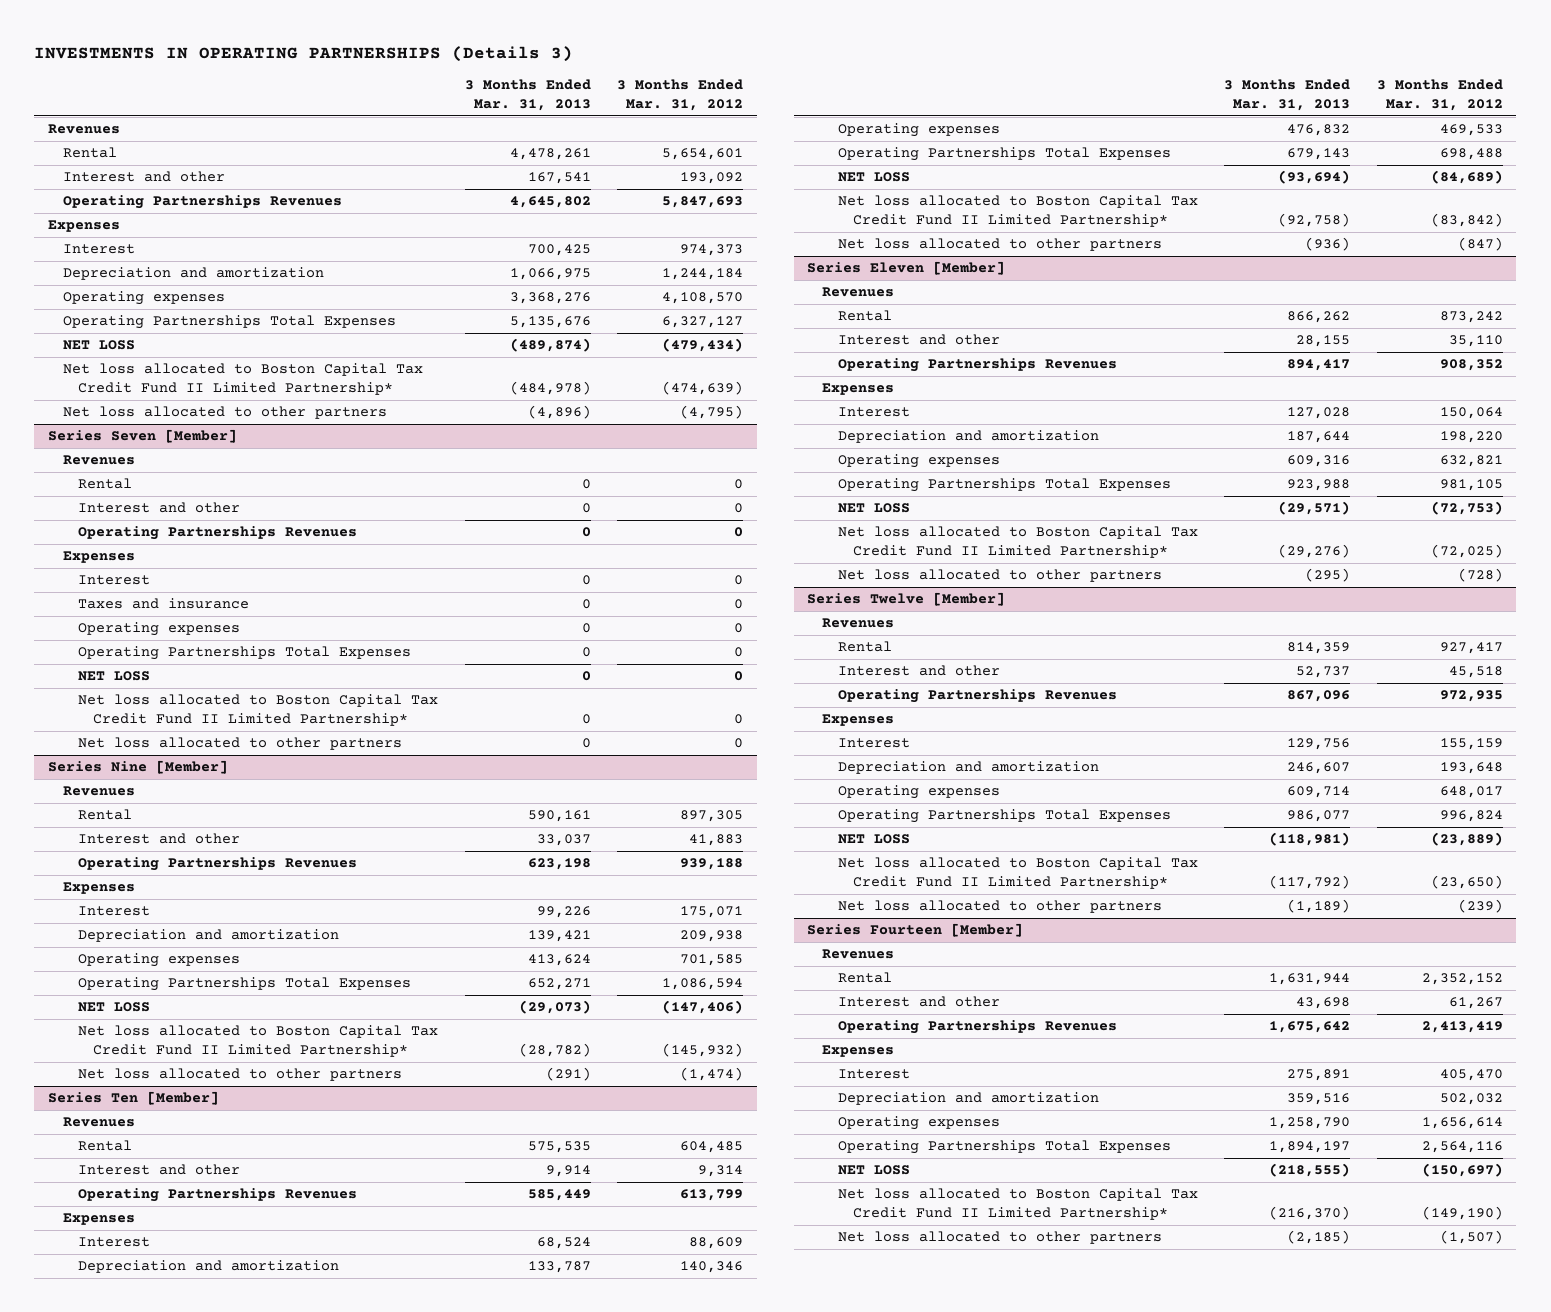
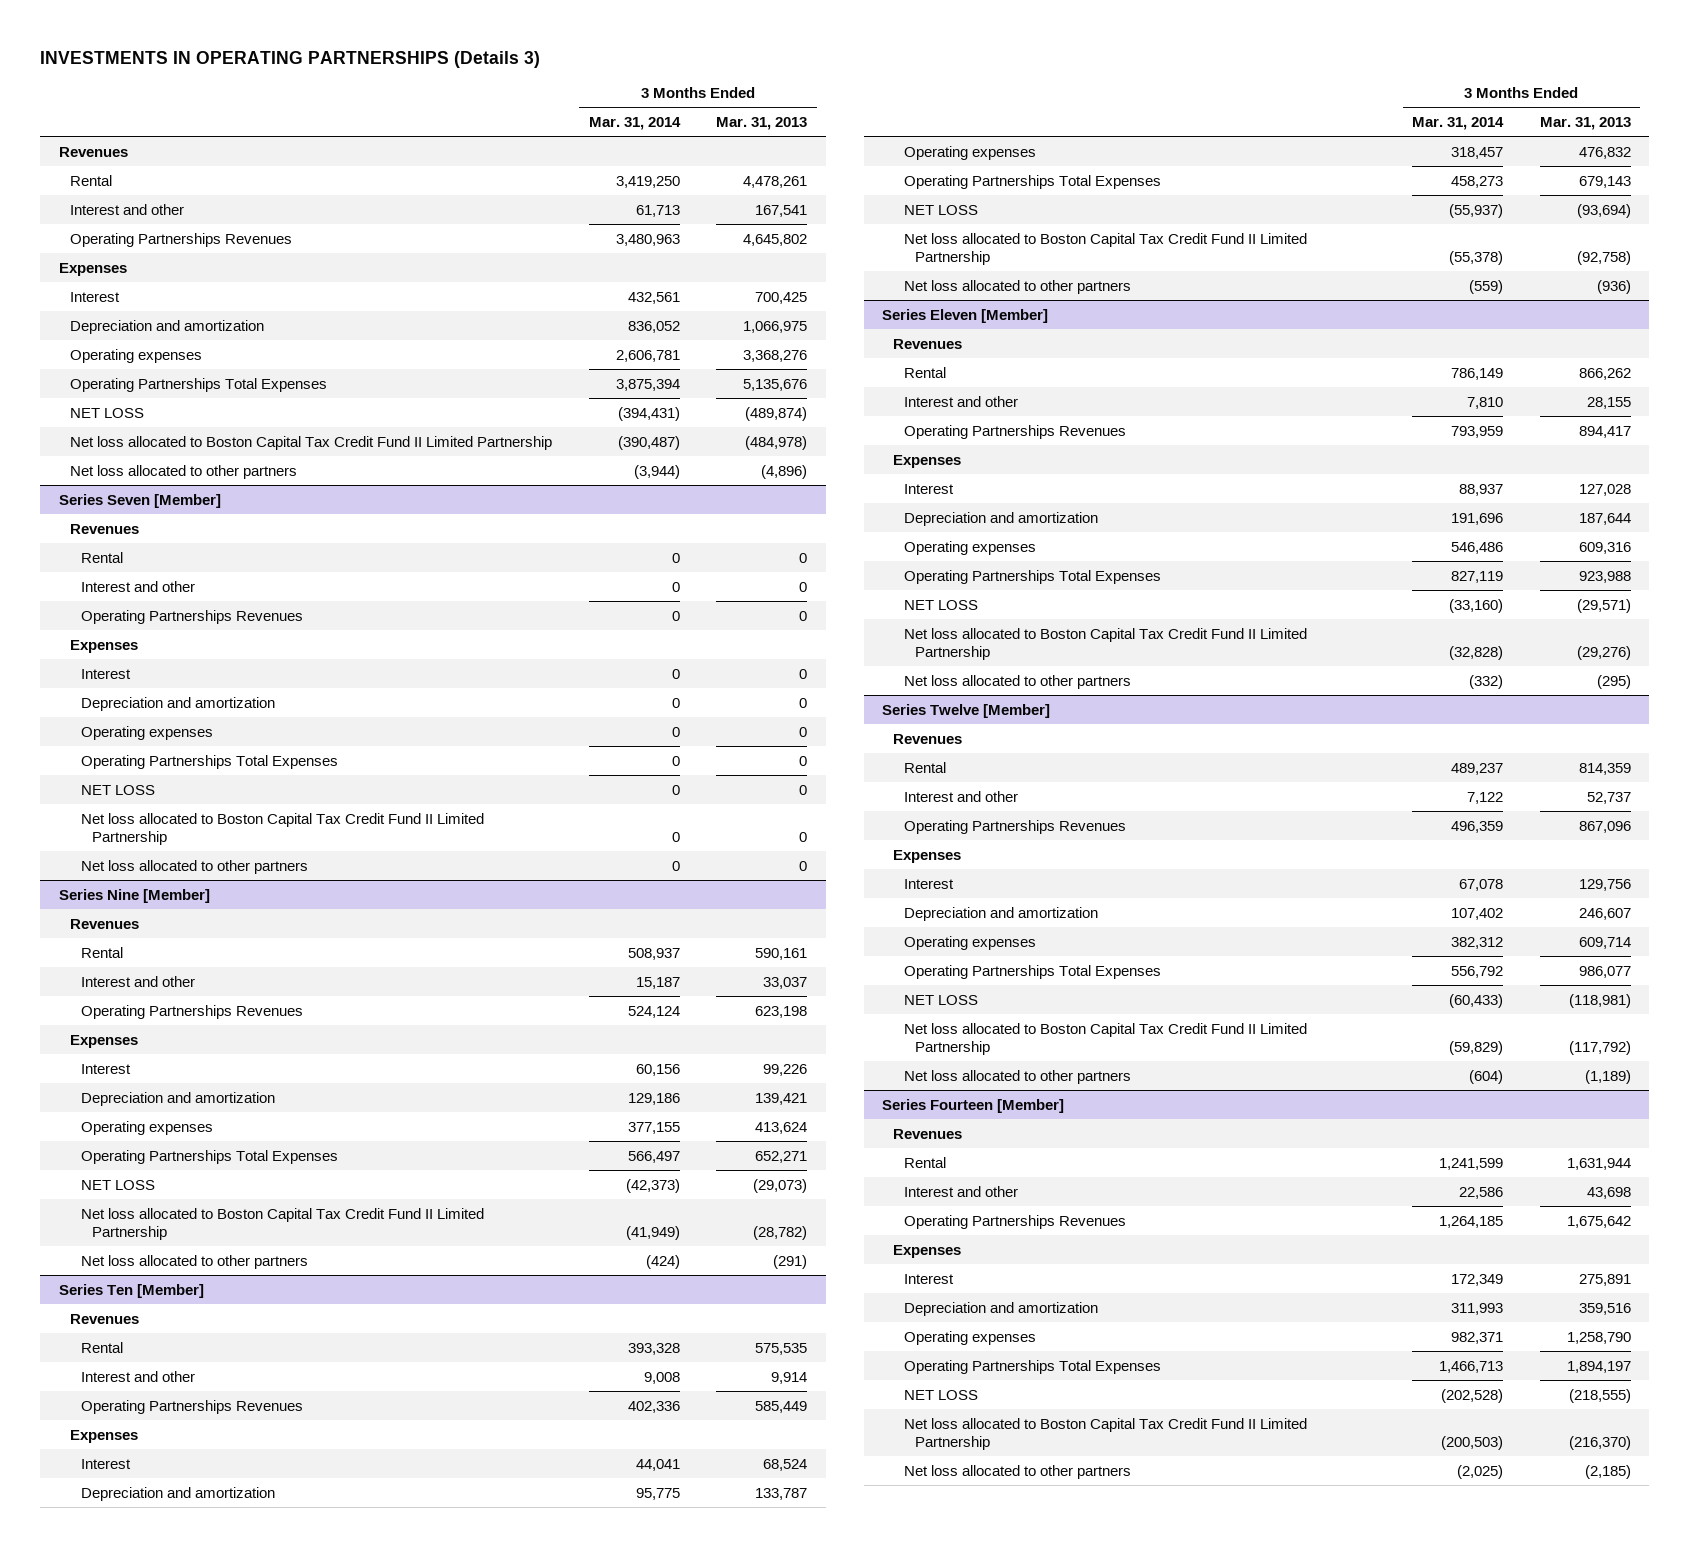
- | 3 Months Ended Mar. 31, 2013 | 3 Months Ended Mar. 31, 2012
+ | 3 Months Ended Mar. 31, 2014 | 3 Months Ended Mar. 31, 2013
- Net loss allocated to Boston Capital Tax Credit Fund II Limited Partnership* | (484,978) | (474,639)
+ Net loss allocated to Boston Capital Tax Credit Fund II Limited Partnership | (390,487) | (484,978)
@ Series Seven [Member]
- Taxes and insurance | 0 | 0
+ Depreciation and amortization | 0 | 0
- Net loss allocated to Boston Capital Tax Credit Fund II Limited Partnership* | 0 | 0
+ Net loss allocated to Boston Capital Tax Credit Fund II Limited Partnership | 0 | 0
@ Series Nine [Member]
- Net loss allocated to Boston Capital Tax Credit Fund II Limited Partnership* | (28,782) | (145,932)
+ Net loss allocated to Boston Capital Tax Credit Fund II Limited Partnership | (41,949) | (28,782)
@ Series Ten [Member]
- Net loss allocated to Boston Capital Tax Credit Fund II Limited Partnership* | (92,758) | (83,842)
+ Net loss allocated to Boston Capital Tax Credit Fund II Limited Partnership | (55,378) | (92,758)
@ Series Eleven [Member]
- Net loss allocated to Boston Capital Tax Credit Fund II Limited Partnership* | (29,276) | (72,025)
+ Net loss allocated to Boston Capital Tax Credit Fund II Limited Partnership | (32,828) | (29,276)
@ Series Twelve [Member]
- Net loss allocated to Boston Capital Tax Credit Fund II Limited Partnership* | (117,792) | (23,650)
+ Net loss allocated to Boston Capital Tax Credit Fund II Limited Partnership | (59,829) | (117,792)
@ Series Fourteen [Member]
- Net loss allocated to Boston Capital Tax Credit Fund II Limited Partnership* | (216,370) | (149,190)
+ Net loss allocated to Boston Capital Tax Credit Fund II Limited Partnership | (200,503) | (216,370)

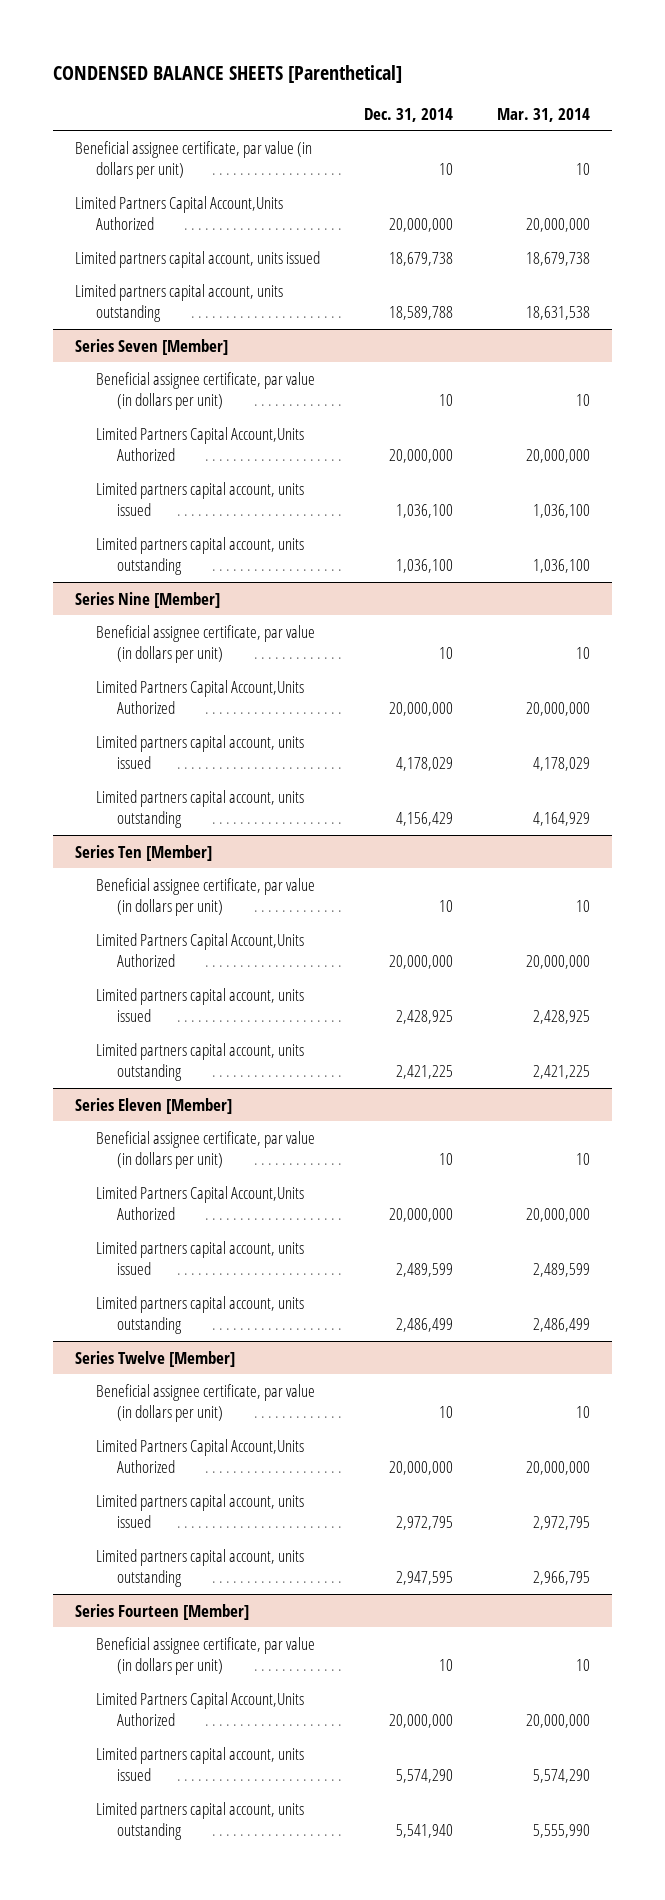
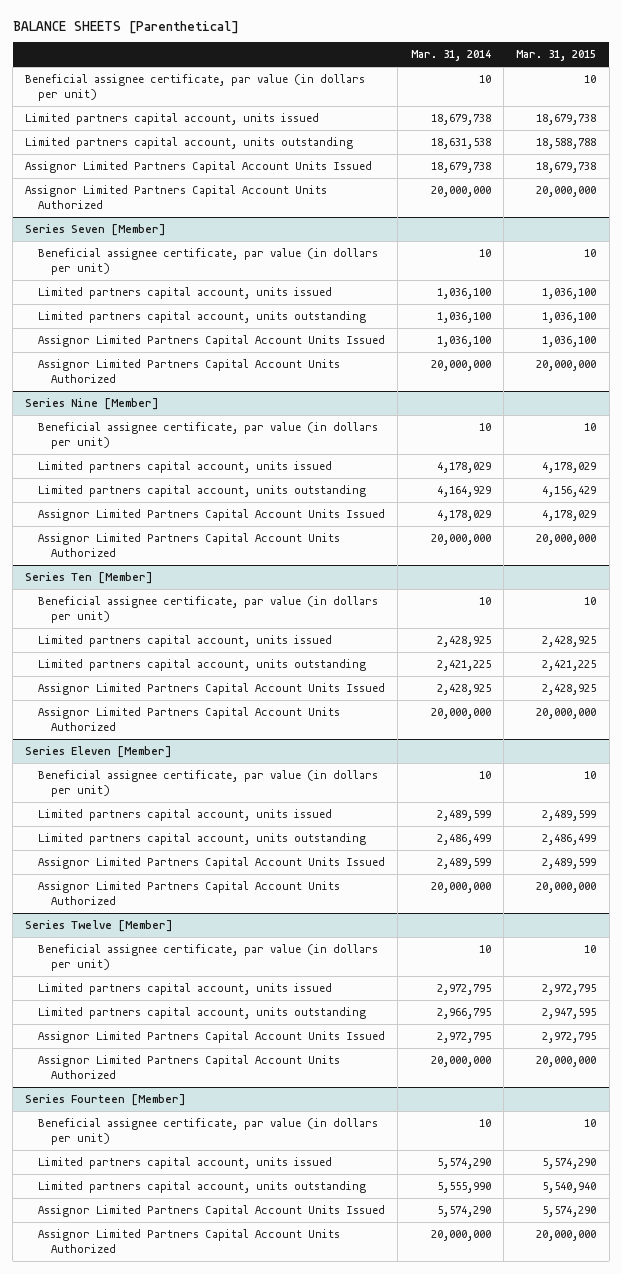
- CONDENSED BALANCE SHEETS [Parenthetical]
+ BALANCE SHEETS [Parenthetical]
- | Dec. 31, 2014 | Mar. 31, 2014
+ | Mar. 31, 2014 | Mar. 31, 2015
- Limited Partners Capital Account,Units Authorized | 20,000,000 | 20,000,000
+ Assignor Limited Partners Capital Account Units Issued | 18,679,738 | 18,679,738
+ Assignor Limited Partners Capital Account Units Authorized | 20,000,000 | 20,000,000
@ Series Seven [Member]
- Limited Partners Capital Account,Units Authorized | 20,000,000 | 20,000,000
+ Assignor Limited Partners Capital Account Units Issued | 1,036,100 | 1,036,100
+ Assignor Limited Partners Capital Account Units Authorized | 20,000,000 | 20,000,000
@ Series Nine [Member]
- Limited Partners Capital Account,Units Authorized | 20,000,000 | 20,000,000
+ Assignor Limited Partners Capital Account Units Issued | 4,178,029 | 4,178,029
+ Assignor Limited Partners Capital Account Units Authorized | 20,000,000 | 20,000,000
@ Series Ten [Member]
- Limited Partners Capital Account,Units Authorized | 20,000,000 | 20,000,000
+ Assignor Limited Partners Capital Account Units Issued | 2,428,925 | 2,428,925
+ Assignor Limited Partners Capital Account Units Authorized | 20,000,000 | 20,000,000
@ Series Eleven [Member]
- Limited Partners Capital Account,Units Authorized | 20,000,000 | 20,000,000
+ Assignor Limited Partners Capital Account Units Issued | 2,489,599 | 2,489,599
+ Assignor Limited Partners Capital Account Units Authorized | 20,000,000 | 20,000,000
@ Series Twelve [Member]
- Limited Partners Capital Account,Units Authorized | 20,000,000 | 20,000,000
+ Assignor Limited Partners Capital Account Units Issued | 2,972,795 | 2,972,795
+ Assignor Limited Partners Capital Account Units Authorized | 20,000,000 | 20,000,000
@ Series Fourteen [Member]
- Limited Partners Capital Account,Units Authorized | 20,000,000 | 20,000,000
+ Assignor Limited Partners Capital Account Units Issued | 5,574,290 | 5,574,290
+ Assignor Limited Partners Capital Account Units Authorized | 20,000,000 | 20,000,000

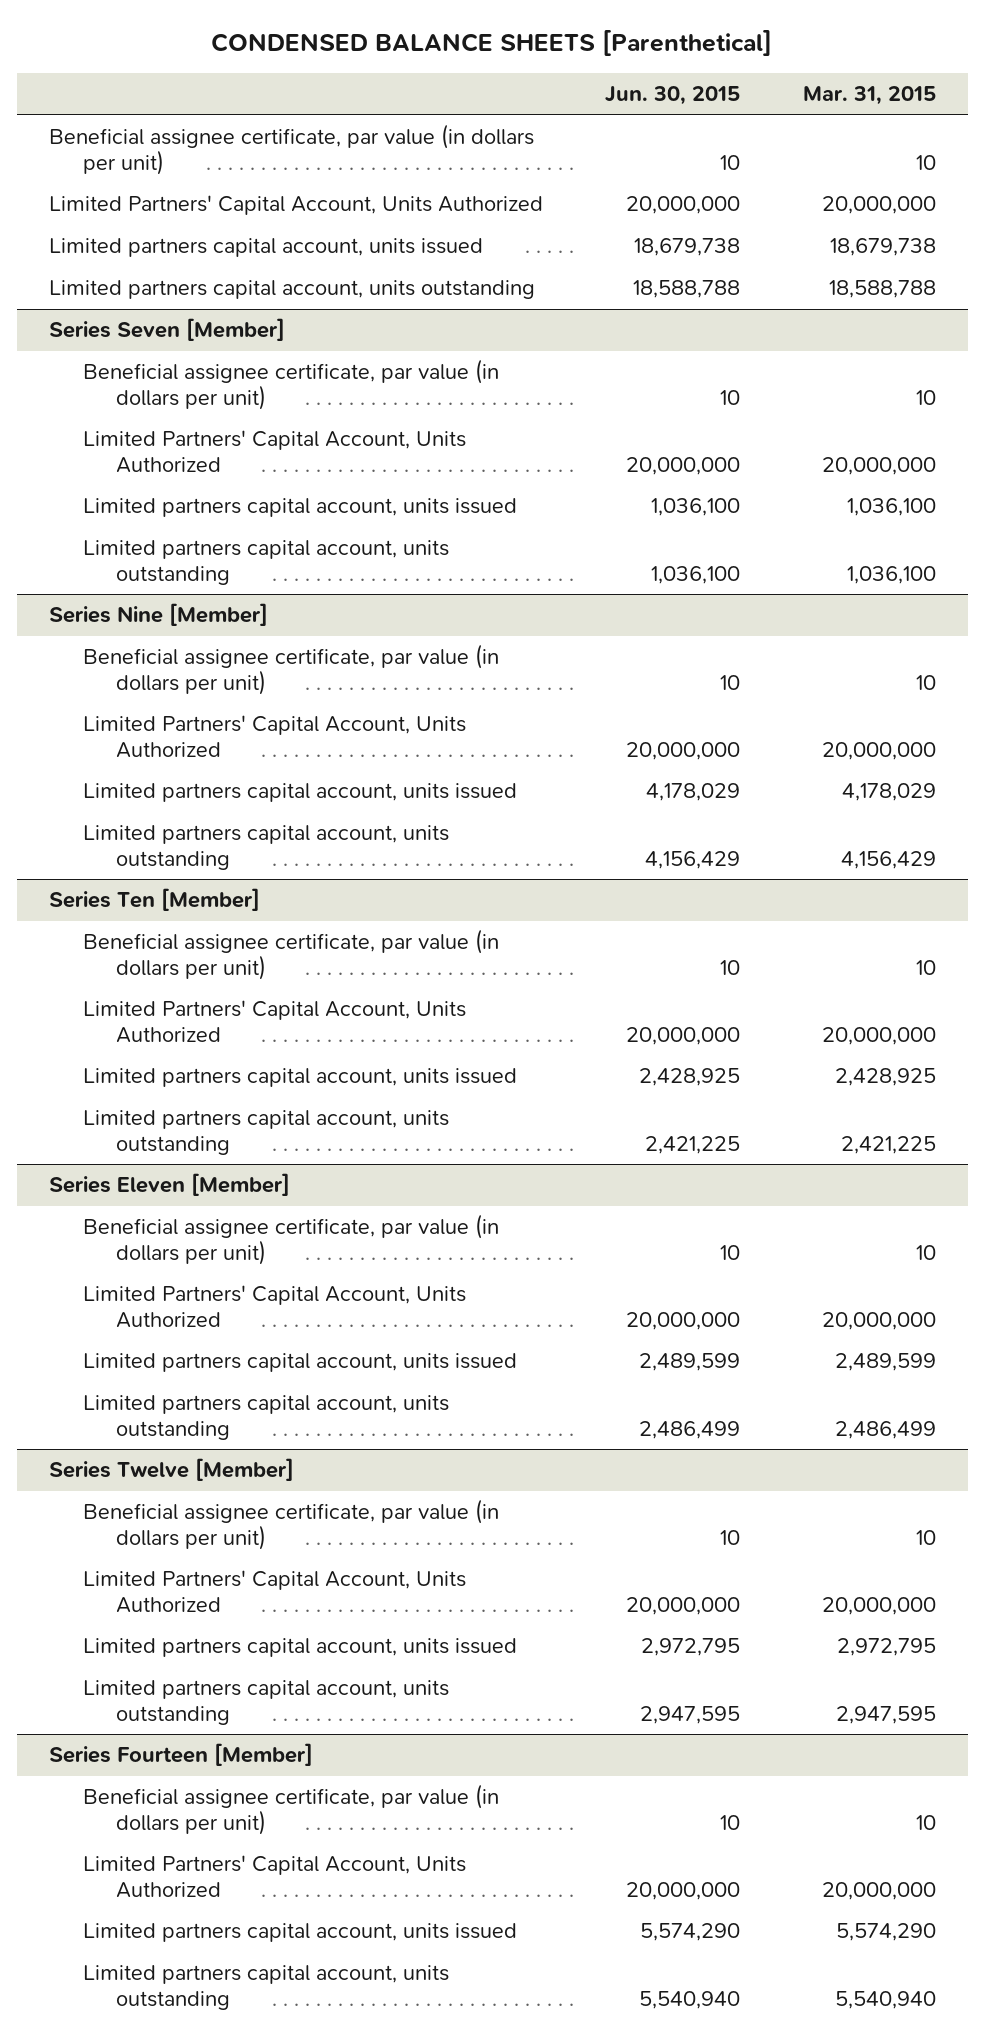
- BALANCE SHEETS [Parenthetical]
+ CONDENSED BALANCE SHEETS [Parenthetical]
- | Mar. 31, 2014 | Mar. 31, 2015
+ | Jun. 30, 2015 | Mar. 31, 2015
+ Limited Partners' Capital Account, Units Authorized | 20,000,000 | 20,000,000
- Assignor Limited Partners Capital Account Units Issued | 18,679,738 | 18,679,738
- Assignor Limited Partners Capital Account Units Authorized | 20,000,000 | 20,000,000
@ Series Seven [Member]
+ Limited Partners' Capital Account, Units Authorized | 20,000,000 | 20,000,000
- Assignor Limited Partners Capital Account Units Issued | 1,036,100 | 1,036,100
- Assignor Limited Partners Capital Account Units Authorized | 20,000,000 | 20,000,000
@ Series Nine [Member]
+ Limited Partners' Capital Account, Units Authorized | 20,000,000 | 20,000,000
- Assignor Limited Partners Capital Account Units Issued | 4,178,029 | 4,178,029
- Assignor Limited Partners Capital Account Units Authorized | 20,000,000 | 20,000,000
@ Series Ten [Member]
+ Limited Partners' Capital Account, Units Authorized | 20,000,000 | 20,000,000
- Assignor Limited Partners Capital Account Units Issued | 2,428,925 | 2,428,925
- Assignor Limited Partners Capital Account Units Authorized | 20,000,000 | 20,000,000
@ Series Eleven [Member]
+ Limited Partners' Capital Account, Units Authorized | 20,000,000 | 20,000,000
- Assignor Limited Partners Capital Account Units Issued | 2,489,599 | 2,489,599
- Assignor Limited Partners Capital Account Units Authorized | 20,000,000 | 20,000,000
@ Series Twelve [Member]
+ Limited Partners' Capital Account, Units Authorized | 20,000,000 | 20,000,000
- Assignor Limited Partners Capital Account Units Issued | 2,972,795 | 2,972,795
- Assignor Limited Partners Capital Account Units Authorized | 20,000,000 | 20,000,000
@ Series Fourteen [Member]
+ Limited Partners' Capital Account, Units Authorized | 20,000,000 | 20,000,000
- Assignor Limited Partners Capital Account Units Issued | 5,574,290 | 5,574,290
- Assignor Limited Partners Capital Account Units Authorized | 20,000,000 | 20,000,000

